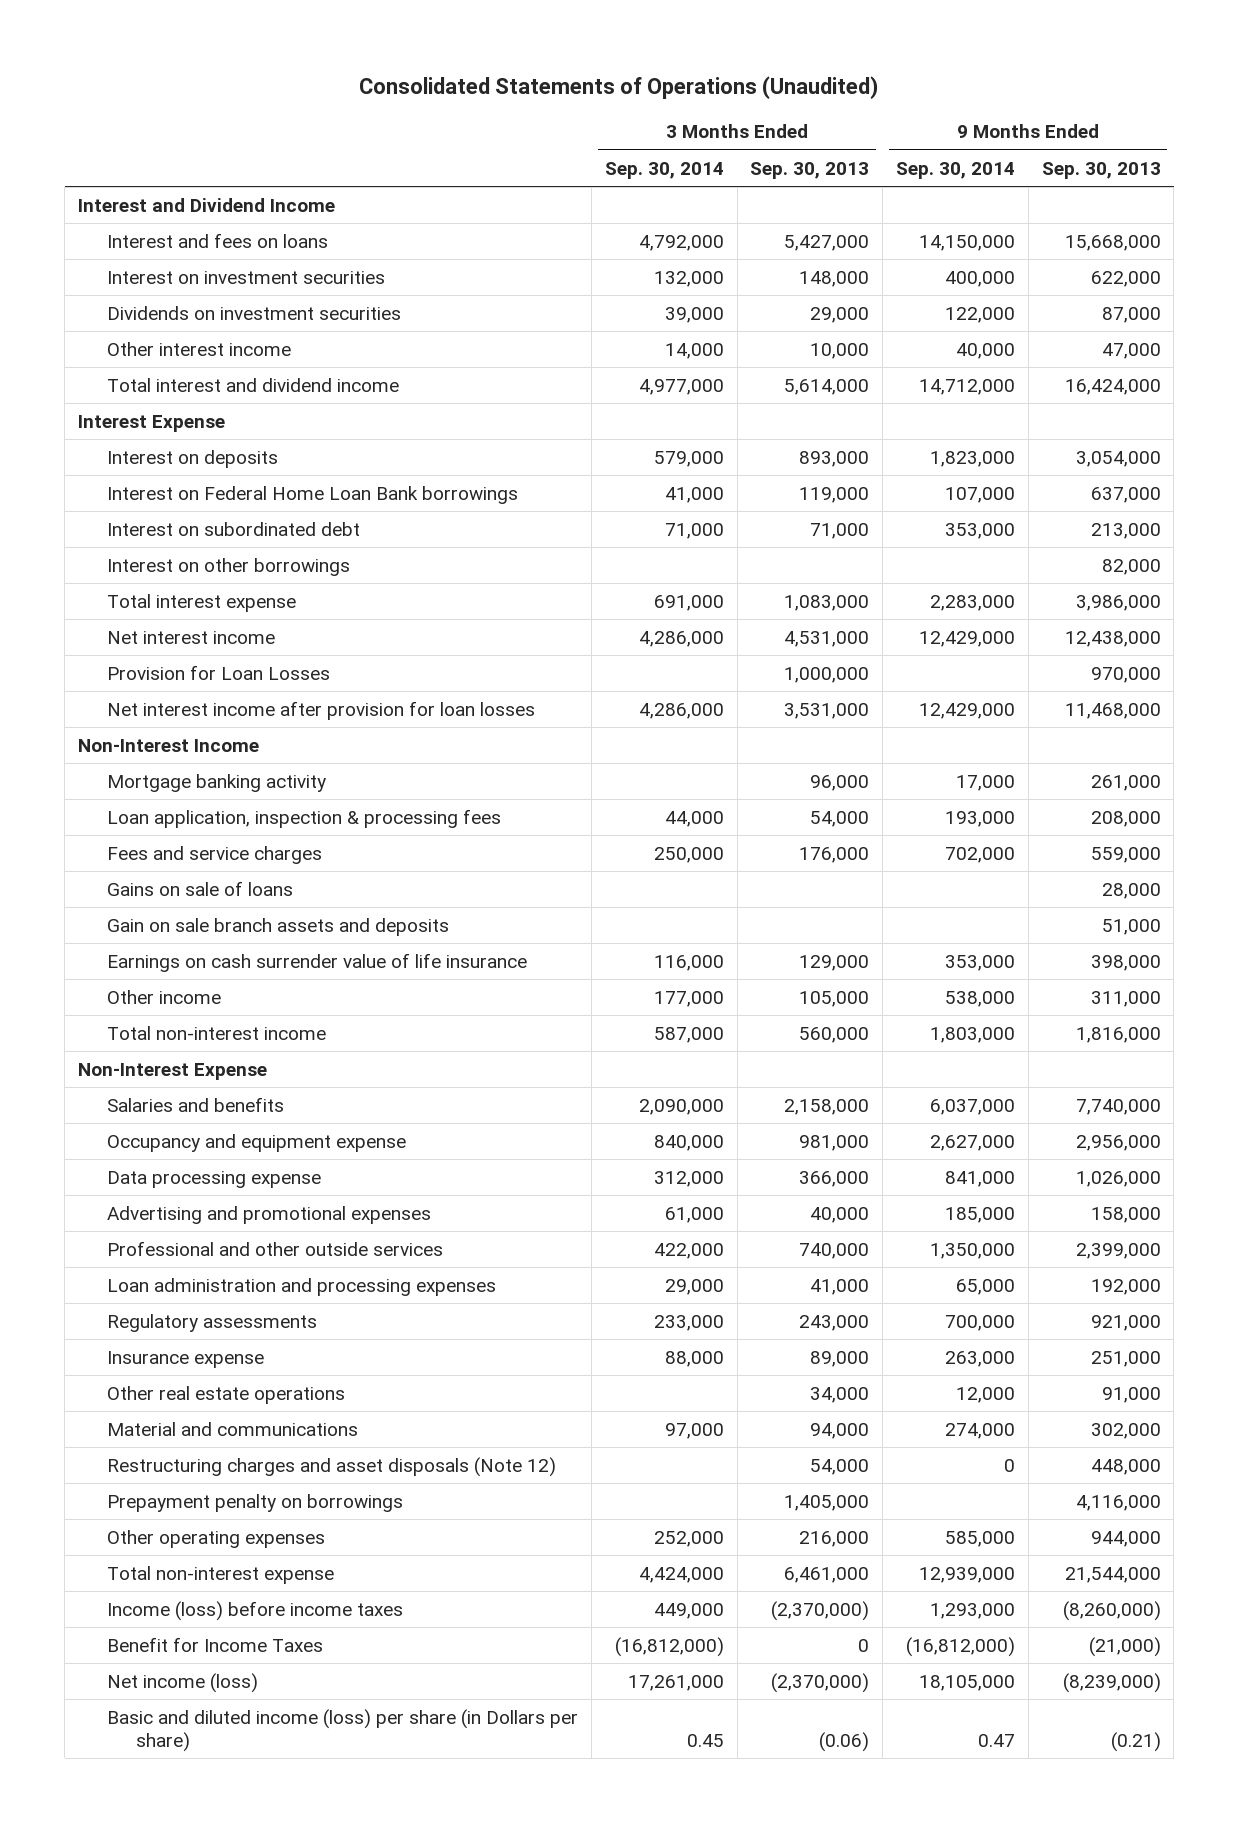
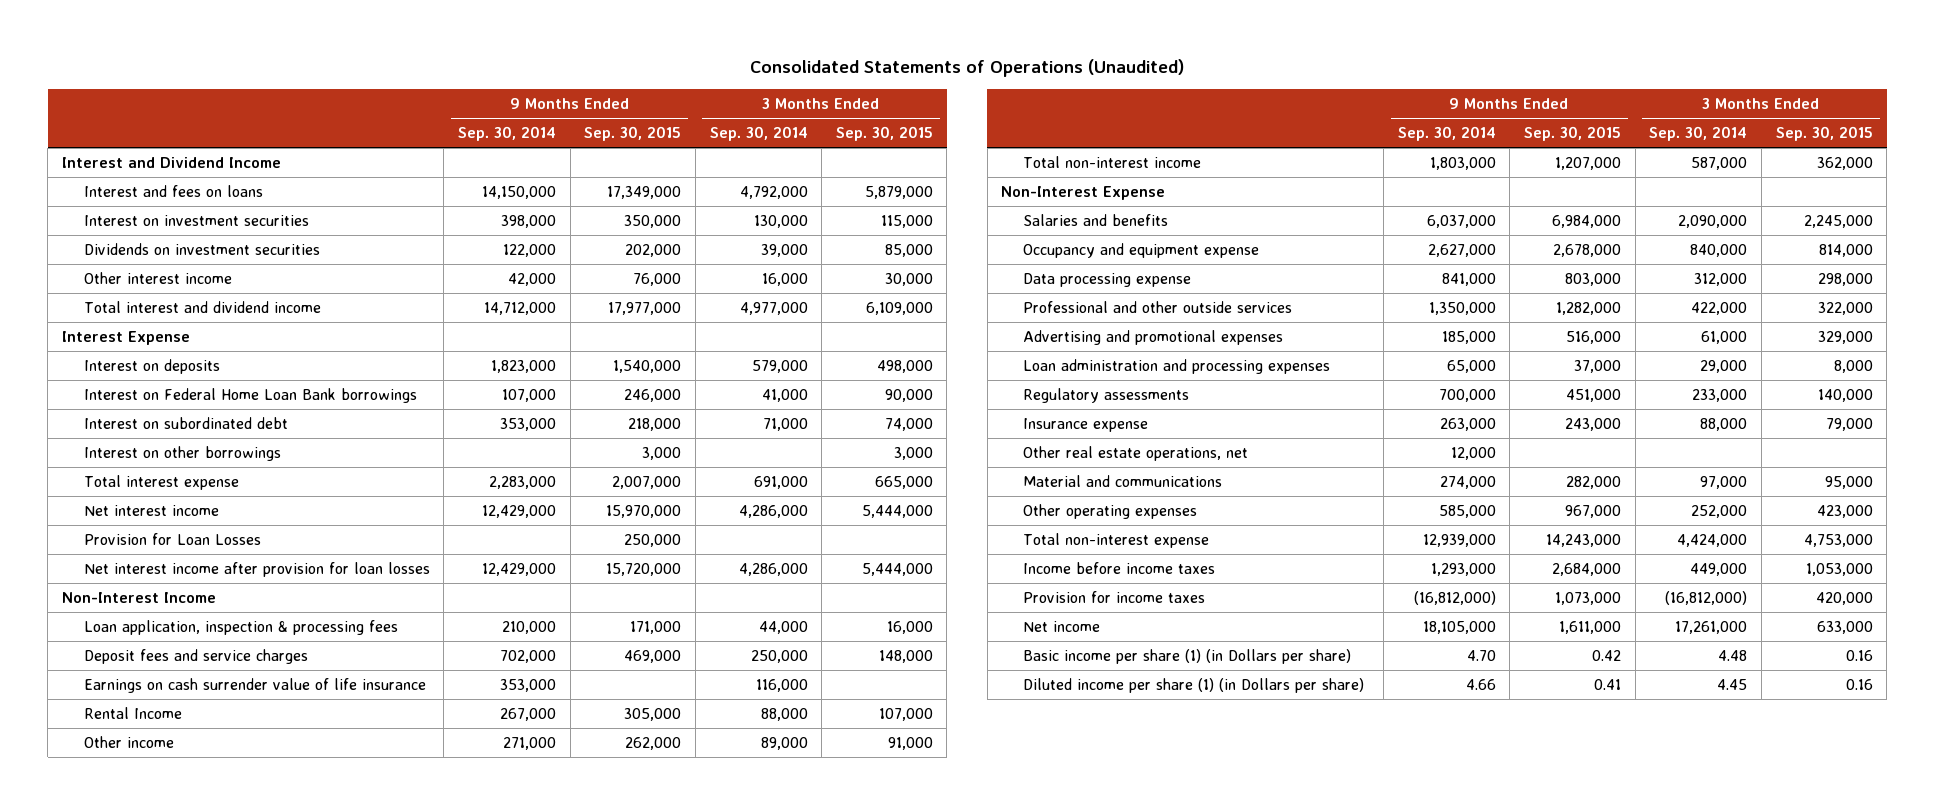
- | 3 Months Ended Sep. 30, 2014 | 3 Months Ended Sep. 30, 2013 | 9 Months Ended Sep. 30, 2014 | 9 Months Ended Sep. 30, 2013
+ | 9 Months Ended Sep. 30, 2014 | 9 Months Ended Sep. 30, 2015 | 3 Months Ended Sep. 30, 2014 | 3 Months Ended Sep. 30, 2015
- Interest on investment securities | 132,000 | 148,000 | 400,000 | 622,000
+ Interest on investment securities | 398,000 | 350,000 | 130,000 | 115,000
- Other interest income | 14,000 | 10,000 | 40,000 | 47,000
+ Other interest income | 42,000 | 76,000 | 16,000 | 30,000
- Mortgage banking activity | | 96,000 | 17,000 | 261,000
- Loan application, inspection & processing fees | 44,000 | 54,000 | 193,000 | 208,000
- Fees and service charges | 250,000 | 176,000 | 702,000 | 559,000
- Gains on sale of loans | | | | 28,000
- Gain on sale branch assets and deposits | | | | 51,000
+ Loan application, inspection & processing fees | 210,000 | 171,000 | 44,000 | 16,000
+ Deposit fees and service charges | 702,000 | 469,000 | 250,000 | 148,000
- Other income | 177,000 | 105,000 | 538,000 | 311,000
+ Rental Income | 267,000 | 305,000 | 88,000 | 107,000
+ Other income | 271,000 | 262,000 | 89,000 | 91,000
moved down: Advertising and promotional expenses | 185,000 | 516,000 | 61,000 | 329,000
- Other real estate operations | | 34,000 | 12,000 | 91,000
+ Other real estate operations, net | 12,000 | | |
- Restructuring charges and asset disposals (Note 12) | | 54,000 | 0 | 448,000
- Prepayment penalty on borrowings | | 1,405,000 | | 4,116,000
- Income (loss) before income taxes | 449,000 | (2,370,000) | 1,293,000 | (8,260,000)
- Benefit for Income Taxes | (16,812,000) | 0 | (16,812,000) | (21,000)
- Net income (loss) | 17,261,000 | (2,370,000) | 18,105,000 | (8,239,000)
- Basic and diluted income (loss) per share (in Dollars per share) | 0.45 | (0.06) | 0.47 | (0.21)
+ Income before income taxes | 1,293,000 | 2,684,000 | 449,000 | 1,053,000
+ Provision for income taxes | (16,812,000) | 1,073,000 | (16,812,000) | 420,000
+ Net income | 18,105,000 | 1,611,000 | 17,261,000 | 633,000
+ Basic income per share (1) (in Dollars per share) | 4.70 | 0.42 | 4.48 | 0.16
+ Diluted income per share (1) (in Dollars per share) | 4.66 | 0.41 | 4.45 | 0.16

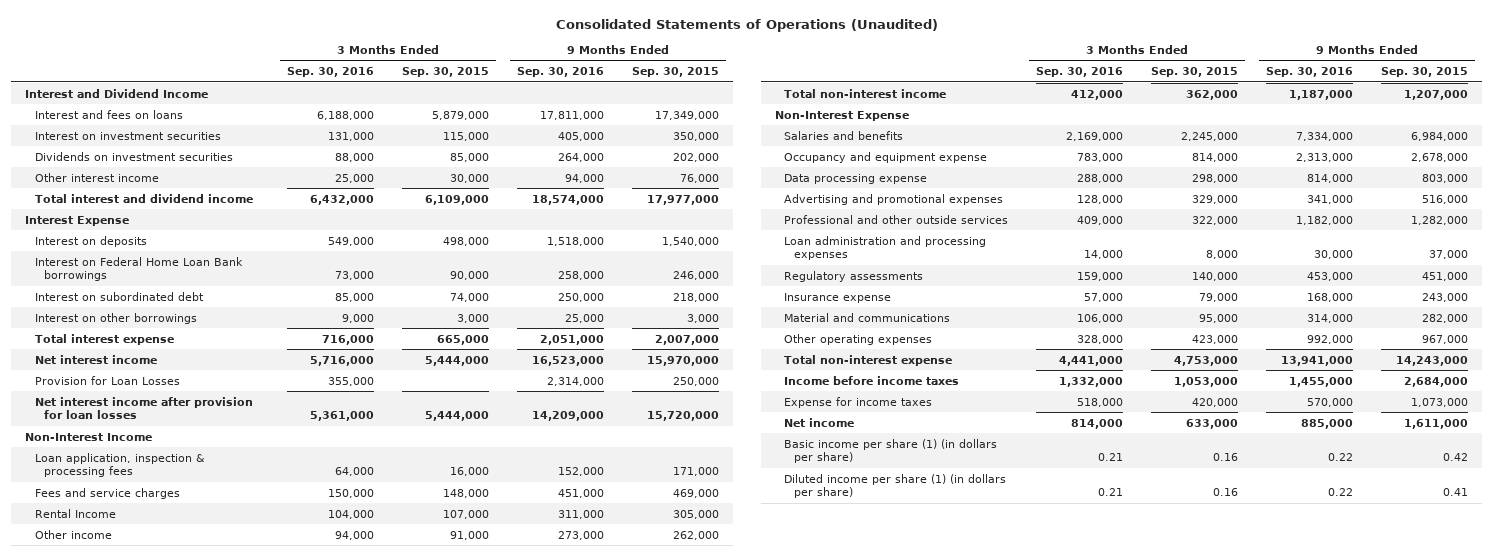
- | 9 Months Ended Sep. 30, 2014 | 9 Months Ended Sep. 30, 2015 | 3 Months Ended Sep. 30, 2014 | 3 Months Ended Sep. 30, 2015
+ | 3 Months Ended Sep. 30, 2016 | 3 Months Ended Sep. 30, 2015 | 9 Months Ended Sep. 30, 2016 | 9 Months Ended Sep. 30, 2015
- Deposit fees and service charges | 702,000 | 469,000 | 250,000 | 148,000
- Earnings on cash surrender value of life insurance | 353,000 | | 116,000 |
+ Fees and service charges | 150,000 | 148,000 | 451,000 | 469,000
moved down: Professional and other outside services | 409,000 | 322,000 | 1,182,000 | 1,282,000
- Other real estate operations, net | 12,000 | | |
- Provision for income taxes | (16,812,000) | 1,073,000 | (16,812,000) | 420,000
+ Expense for income taxes | 518,000 | 420,000 | 570,000 | 1,073,000
- Basic income per share (1) (in Dollars per share) | 4.70 | 0.42 | 4.48 | 0.16
- Diluted income per share (1) (in Dollars per share) | 4.66 | 0.41 | 4.45 | 0.16
+ Basic income per share (1) (in dollars per share) | 0.21 | 0.16 | 0.22 | 0.42
+ Diluted income per share (1) (in dollars per share) | 0.21 | 0.16 | 0.22 | 0.41

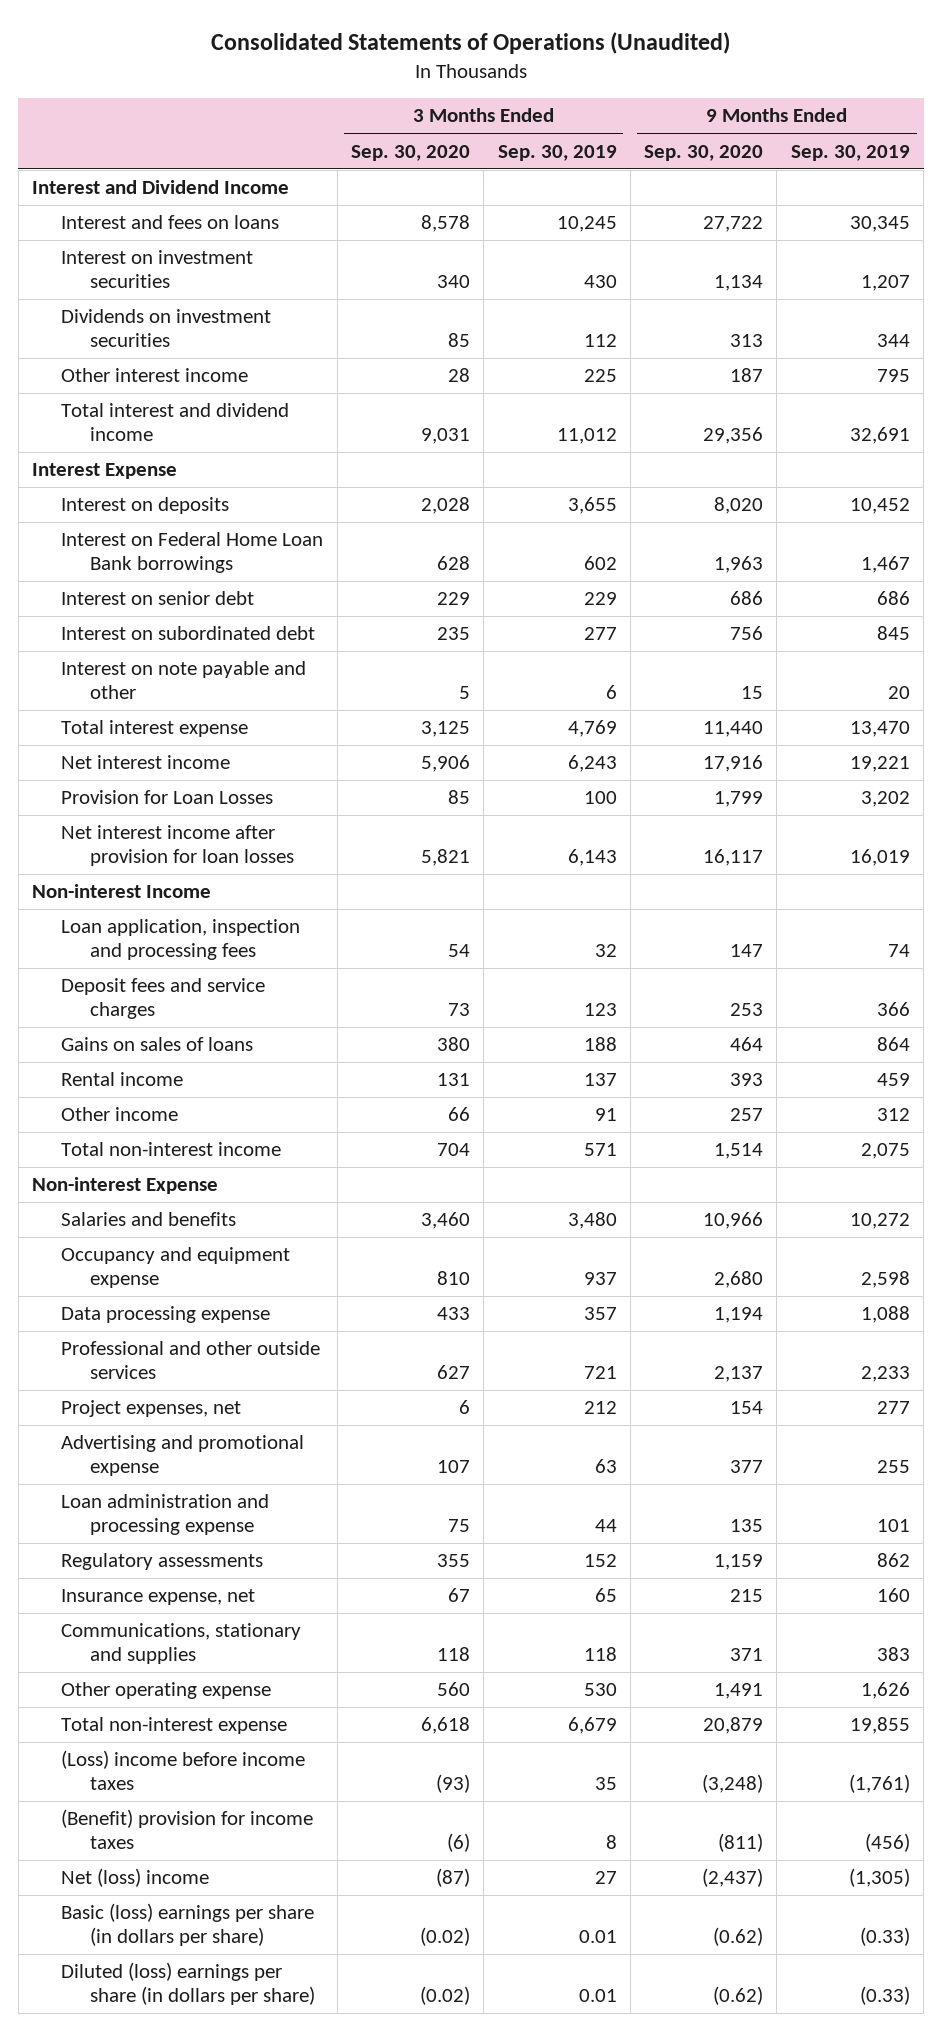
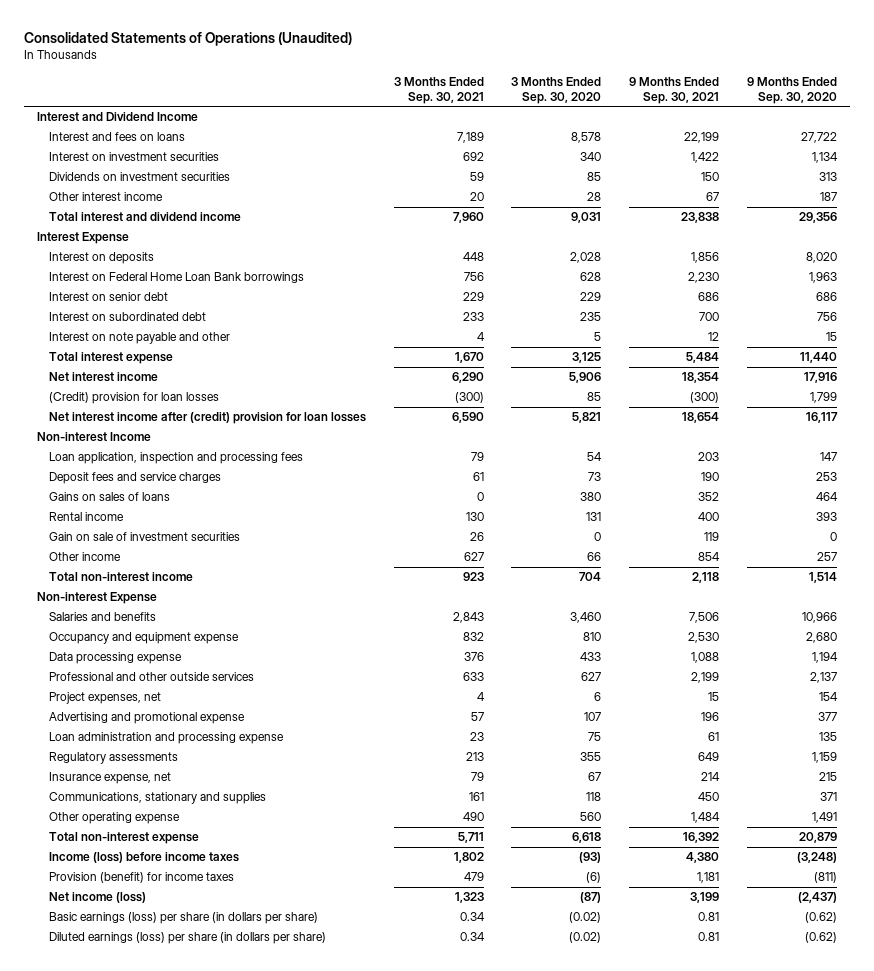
- | 3 Months Ended Sep. 30, 2020 | 3 Months Ended Sep. 30, 2019 | 9 Months Ended Sep. 30, 2020 | 9 Months Ended Sep. 30, 2019
+ | 3 Months Ended Sep. 30, 2021 | 3 Months Ended Sep. 30, 2020 | 9 Months Ended Sep. 30, 2021 | 9 Months Ended Sep. 30, 2020
- Provision for Loan Losses | 85 | 100 | 1,799 | 3,202
- Net interest income after provision for loan losses | 5,821 | 6,143 | 16,117 | 16,019
+ (Credit) provision for loan losses | (300) | 85 | (300) | 1,799
+ Net interest income after (credit) provision for loan losses | 6,590 | 5,821 | 18,654 | 16,117
+ Gain on sale of investment securities | 26 | 0 | 119 | 0
- (Loss) income before income taxes | (93) | 35 | (3,248) | (1,761)
- (Benefit) provision for income taxes | (6) | 8 | (811) | (456)
- Net (loss) income | (87) | 27 | (2,437) | (1,305)
- Basic (loss) earnings per share (in dollars per share) | (0.02) | 0.01 | (0.62) | (0.33)
- Diluted (loss) earnings per share (in dollars per share) | (0.02) | 0.01 | (0.62) | (0.33)
+ Income (loss) before income taxes | 1,802 | (93) | 4,380 | (3,248)
+ Provision (benefit) for income taxes | 479 | (6) | 1,181 | (811)
+ Net income (loss) | 1,323 | (87) | 3,199 | (2,437)
+ Basic earnings (loss) per share (in dollars per share) | 0.34 | (0.02) | 0.81 | (0.62)
+ Diluted earnings (loss) per share (in dollars per share) | 0.34 | (0.02) | 0.81 | (0.62)

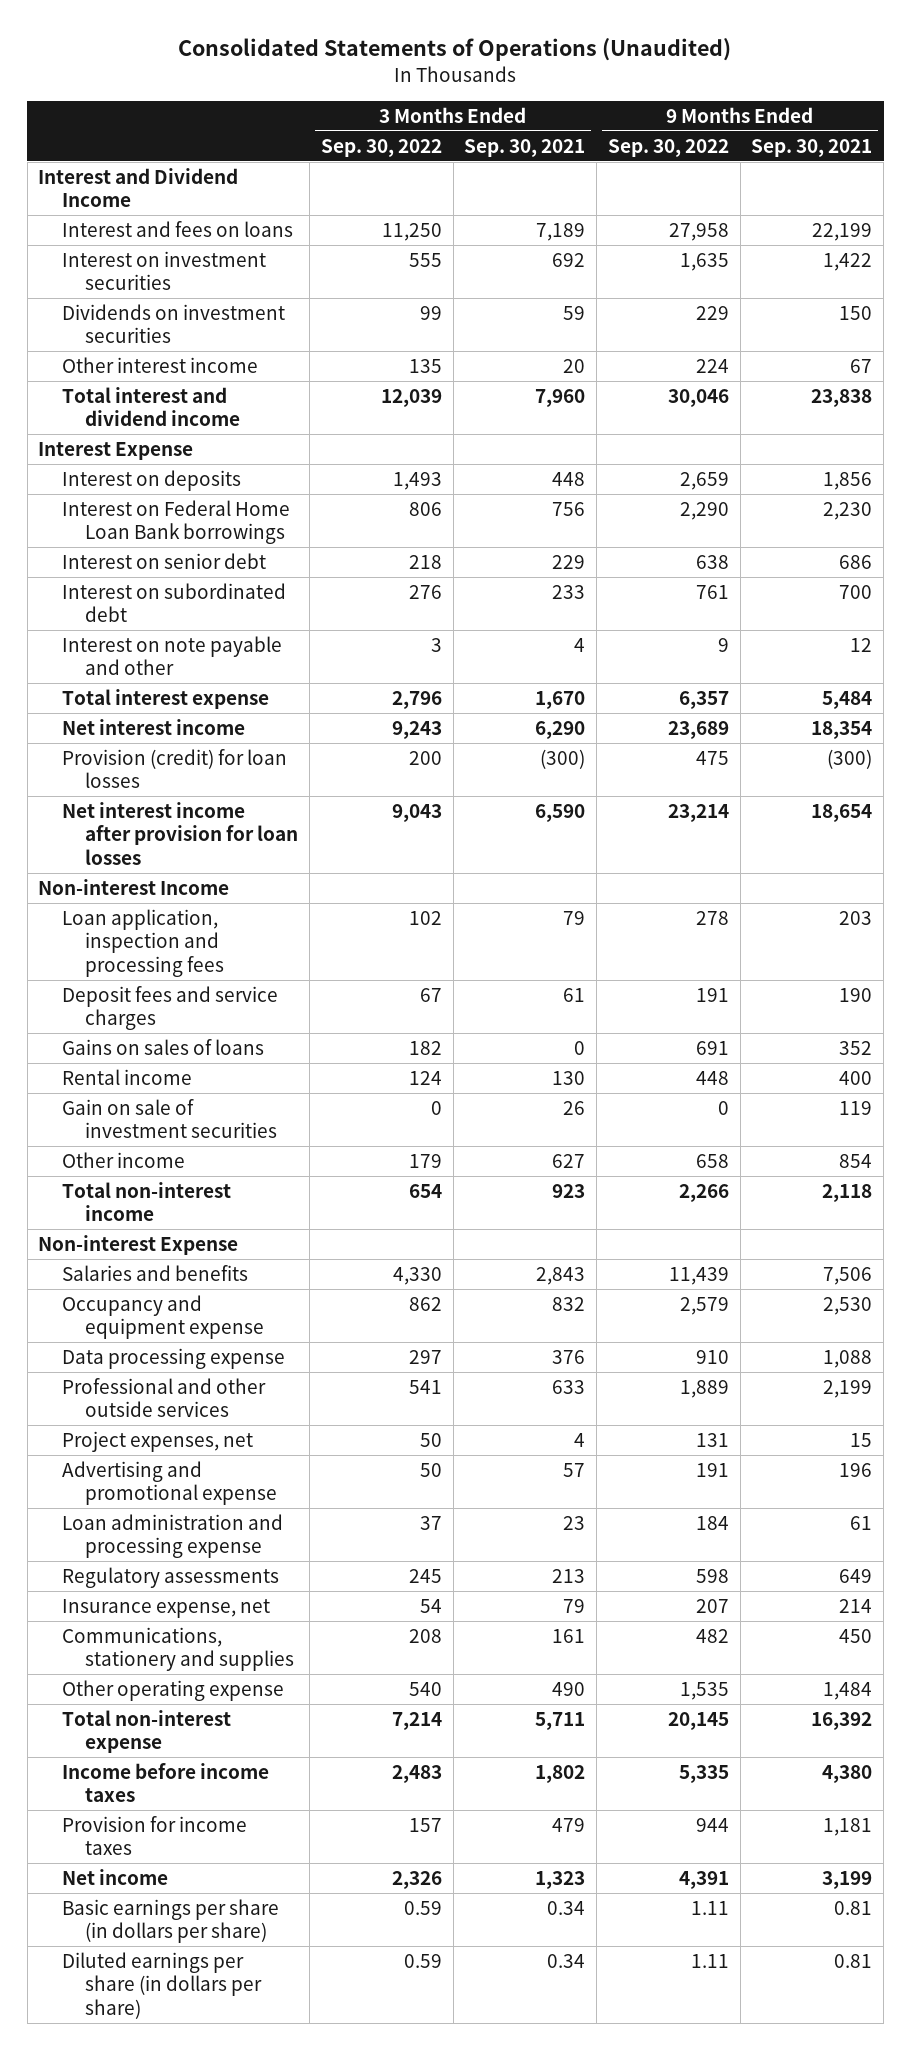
- | 3 Months Ended Sep. 30, 2021 | 3 Months Ended Sep. 30, 2020 | 9 Months Ended Sep. 30, 2021 | 9 Months Ended Sep. 30, 2020
+ | 3 Months Ended Sep. 30, 2022 | 3 Months Ended Sep. 30, 2021 | 9 Months Ended Sep. 30, 2022 | 9 Months Ended Sep. 30, 2021
- (Credit) provision for loan losses | (300) | 85 | (300) | 1,799
- Net interest income after (credit) provision for loan losses | 6,590 | 5,821 | 18,654 | 16,117
+ Provision (credit) for loan losses | 200 | (300) | 475 | (300)
+ Net interest income after provision for loan losses | 9,043 | 6,590 | 23,214 | 18,654
- Communications, stationary and supplies | 161 | 118 | 450 | 371
+ Communications, stationery and supplies | 208 | 161 | 482 | 450
- Income (loss) before income taxes | 1,802 | (93) | 4,380 | (3,248)
- Provision (benefit) for income taxes | 479 | (6) | 1,181 | (811)
- Net income (loss) | 1,323 | (87) | 3,199 | (2,437)
- Basic earnings (loss) per share (in dollars per share) | 0.34 | (0.02) | 0.81 | (0.62)
- Diluted earnings (loss) per share (in dollars per share) | 0.34 | (0.02) | 0.81 | (0.62)
+ Income before income taxes | 2,483 | 1,802 | 5,335 | 4,380
+ Provision for income taxes | 157 | 479 | 944 | 1,181
+ Net income | 2,326 | 1,323 | 4,391 | 3,199
+ Basic earnings per share (in dollars per share) | 0.59 | 0.34 | 1.11 | 0.81
+ Diluted earnings per share (in dollars per share) | 0.59 | 0.34 | 1.11 | 0.81

